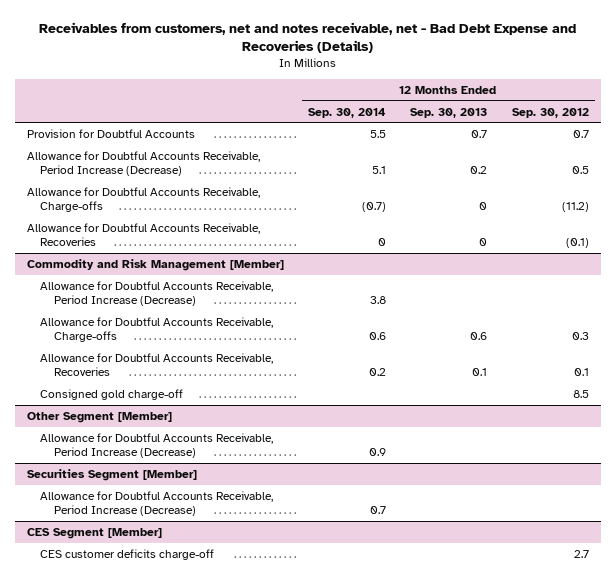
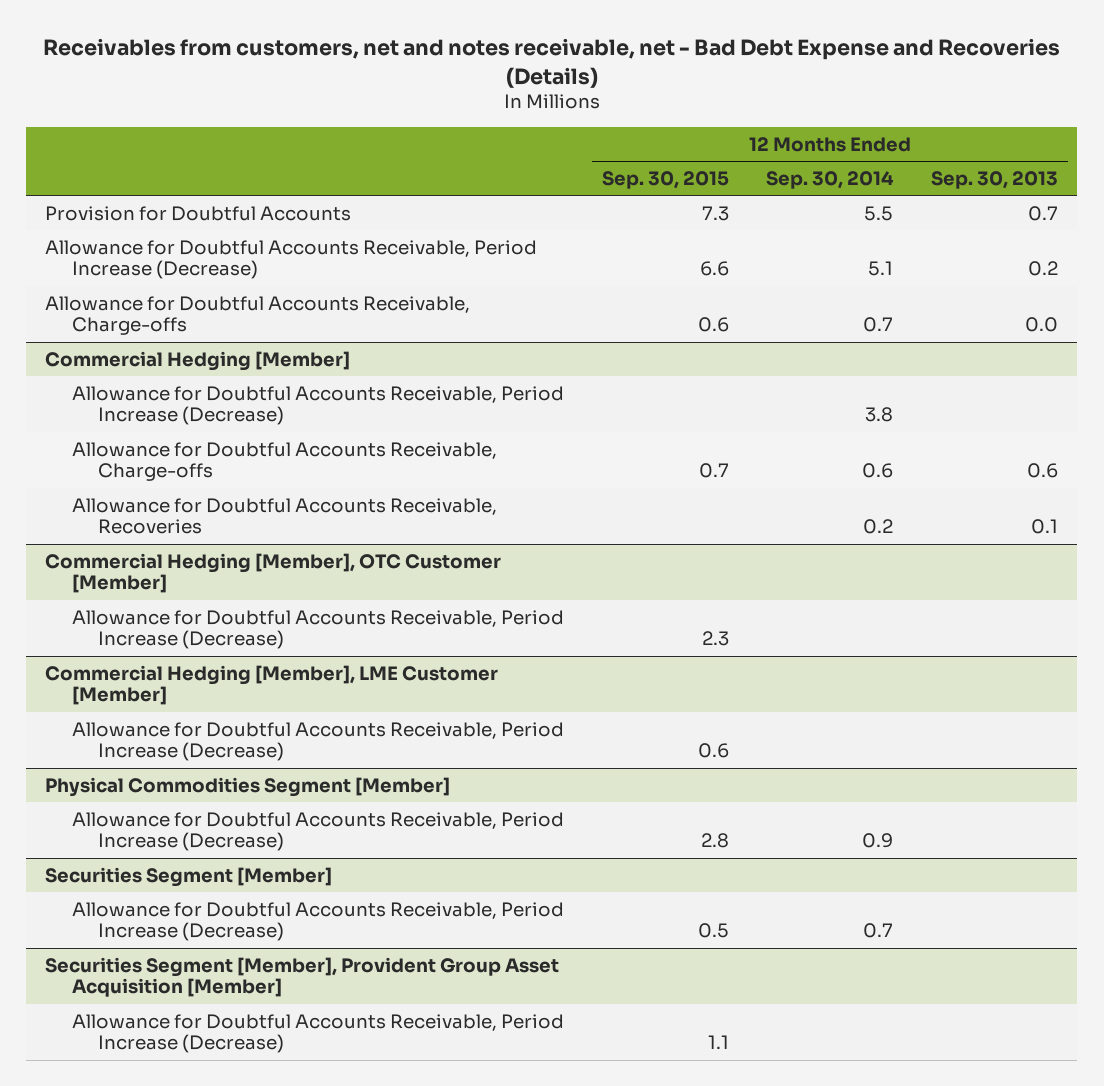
- | 12 Months Ended Sep. 30, 2014 | 12 Months Ended Sep. 30, 2013 | 12 Months Ended Sep. 30, 2012
+ | 12 Months Ended Sep. 30, 2015 | 12 Months Ended Sep. 30, 2014 | 12 Months Ended Sep. 30, 2013
- Allowance for Doubtful Accounts Receivable, Charge-offs | (0.7) | 0 | (11.2)
- Allowance for Doubtful Accounts Receivable, Recoveries | 0 | 0 | (0.1)
- Commodity and Risk Management [Member]
+ Allowance for Doubtful Accounts Receivable, Charge-offs | 0.6 | 0.7 | 0.0
+ Commercial Hedging [Member]
- Consigned gold charge-off | | | 8.5
- Other Segment [Member]
+ Commercial Hedging [Member], OTC Customer [Member]
+ Allowance for Doubtful Accounts Receivable, Period Increase (Decrease) | 2.3 | |
+ Commercial Hedging [Member], LME Customer [Member]
+ Allowance for Doubtful Accounts Receivable, Period Increase (Decrease) | 0.6 | |
+ Physical Commodities Segment [Member]
- CES Segment [Member]
- CES customer deficits charge-off | | | 2.7
+ Securities Segment [Member], Provident Group Asset Acquisition [Member]
+ Allowance for Doubtful Accounts Receivable, Period Increase (Decrease) | 1.1 | |

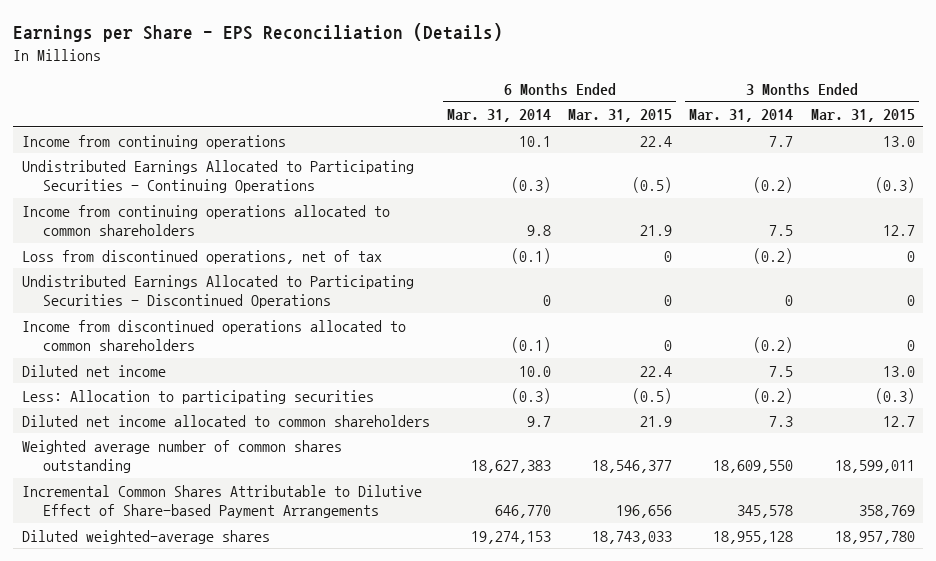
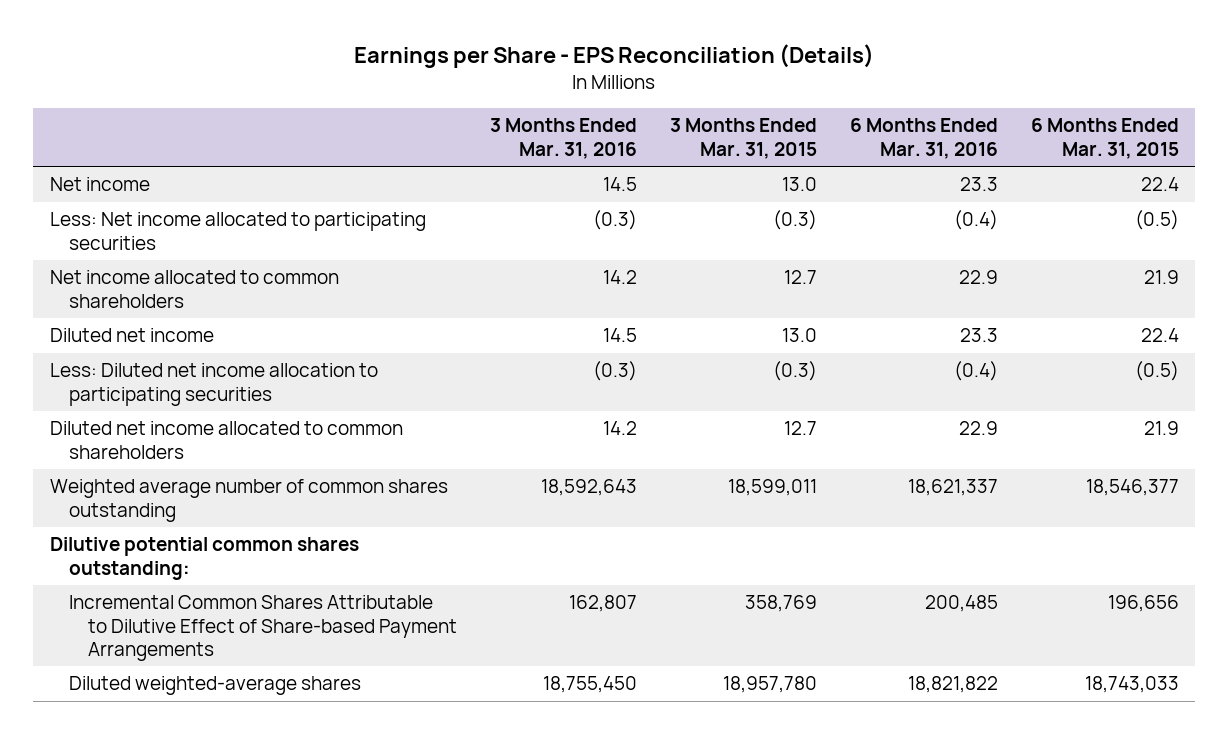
- | 6 Months Ended Mar. 31, 2014 | 6 Months Ended Mar. 31, 2015 | 3 Months Ended Mar. 31, 2014 | 3 Months Ended Mar. 31, 2015
+ | 3 Months Ended Mar. 31, 2016 | 3 Months Ended Mar. 31, 2015 | 6 Months Ended Mar. 31, 2016 | 6 Months Ended Mar. 31, 2015
- Income from continuing operations | 10.1 | 22.4 | 7.7 | 13.0
- Undistributed Earnings Allocated to Participating Securities - Continuing Operations | (0.3) | (0.5) | (0.2) | (0.3)
- Income from continuing operations allocated to common shareholders | 9.8 | 21.9 | 7.5 | 12.7
- Loss from discontinued operations, net of tax | (0.1) | 0 | (0.2) | 0
- Undistributed Earnings Allocated to Participating Securities - Discontinued Operations | 0 | 0 | 0 | 0
- Income from discontinued operations allocated to common shareholders | (0.1) | 0 | (0.2) | 0
+ Net income | 14.5 | 13.0 | 23.3 | 22.4
+ Less: Net income allocated to participating securities | (0.3) | (0.3) | (0.4) | (0.5)
+ Net income allocated to common shareholders | 14.2 | 12.7 | 22.9 | 21.9
- Less: Allocation to participating securities | (0.3) | (0.5) | (0.2) | (0.3)
+ Less: Diluted net income allocation to participating securities | (0.3) | (0.3) | (0.4) | (0.5)
+ Dilutive potential common shares outstanding:

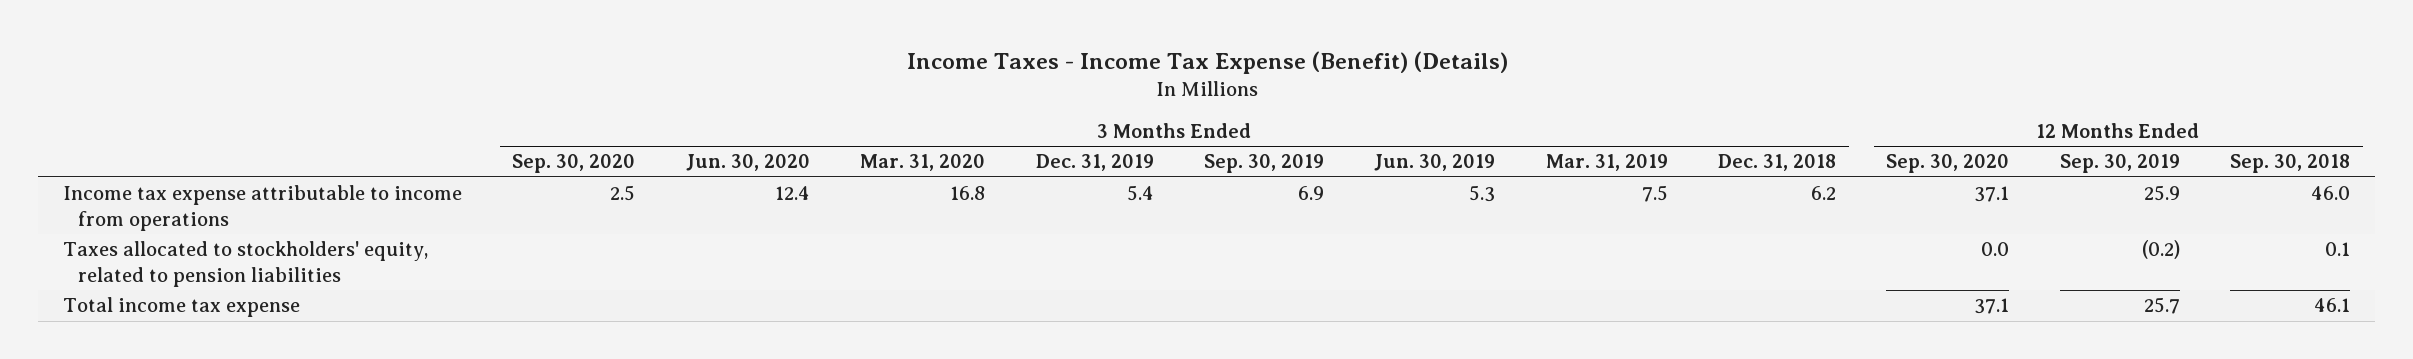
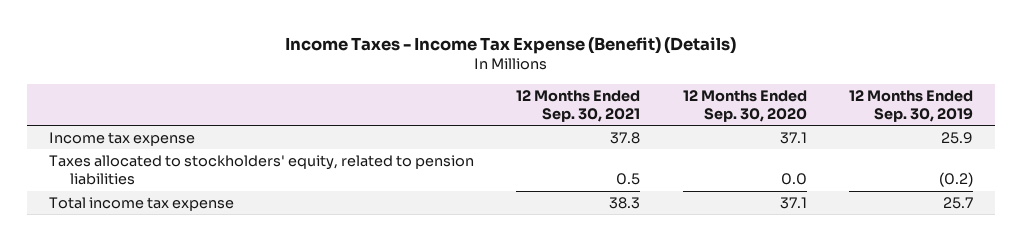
- | 3 Months Ended Sep. 30, 2020 | 3 Months Ended Jun. 30, 2020 | 3 Months Ended Mar. 31, 2020 | 3 Months Ended Dec. 31, 2019 | 3 Months Ended Sep. 30, 2019 | 3 Months Ended Jun. 30, 2019 | 3 Months Ended Mar. 31, 2019 | 3 Months Ended Dec. 31, 2018 | 12 Months Ended Sep. 30, 2020 | 12 Months Ended Sep. 30, 2019 | 12 Months Ended Sep. 30, 2018
+ | 12 Months Ended Sep. 30, 2021 | 12 Months Ended Sep. 30, 2020 | 12 Months Ended Sep. 30, 2019
- Income tax expense attributable to income from operations | 2.5 | 12.4 | 16.8 | 5.4 | 6.9 | 5.3 | 7.5 | 6.2 | 37.1 | 25.9 | 46.0
+ Income tax expense | 37.8 | 37.1 | 25.9

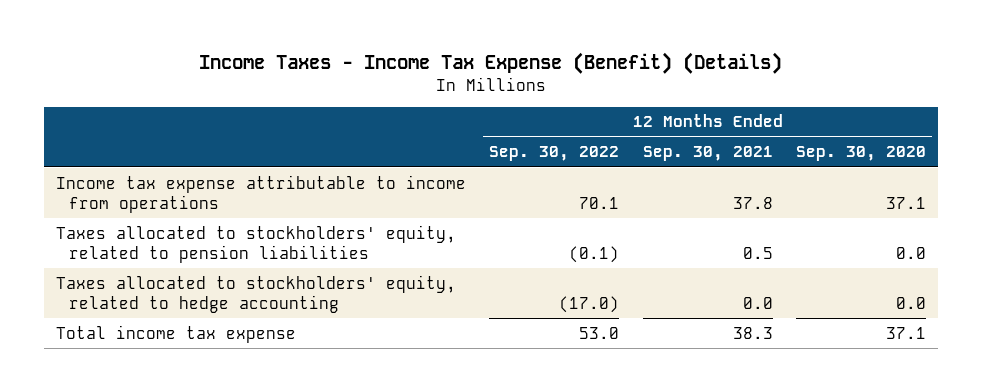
- | 12 Months Ended Sep. 30, 2021 | 12 Months Ended Sep. 30, 2020 | 12 Months Ended Sep. 30, 2019
+ | 12 Months Ended Sep. 30, 2022 | 12 Months Ended Sep. 30, 2021 | 12 Months Ended Sep. 30, 2020
- Income tax expense | 37.8 | 37.1 | 25.9
+ Income tax expense attributable to income from operations | 70.1 | 37.8 | 37.1
+ Taxes allocated to stockholders' equity, related to hedge accounting | (17.0) | 0.0 | 0.0

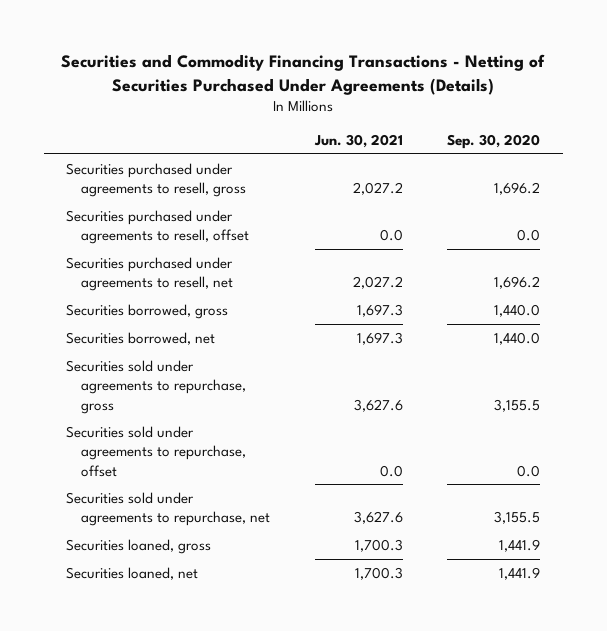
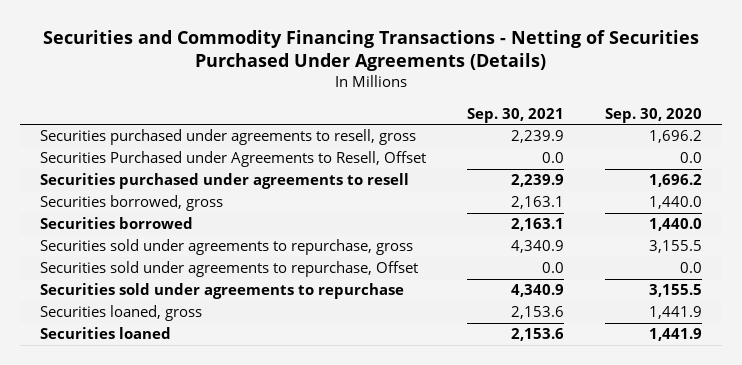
- | Jun. 30, 2021 | Sep. 30, 2020
+ | Sep. 30, 2021 | Sep. 30, 2020
- Securities purchased under agreements to resell, offset | 0.0 | 0.0
- Securities purchased under agreements to resell, net | 2,027.2 | 1,696.2
+ Securities Purchased under Agreements to Resell, Offset | 0.0 | 0.0
+ Securities purchased under agreements to resell | 2,239.9 | 1,696.2
- Securities borrowed, net | 1,697.3 | 1,440.0
+ Securities borrowed | 2,163.1 | 1,440.0
- Securities sold under agreements to repurchase, offset | 0.0 | 0.0
- Securities sold under agreements to repurchase, net | 3,627.6 | 3,155.5
+ Securities sold under agreements to repurchase, Offset | 0.0 | 0.0
+ Securities sold under agreements to repurchase | 4,340.9 | 3,155.5
- Securities loaned, net | 1,700.3 | 1,441.9
+ Securities loaned | 2,153.6 | 1,441.9

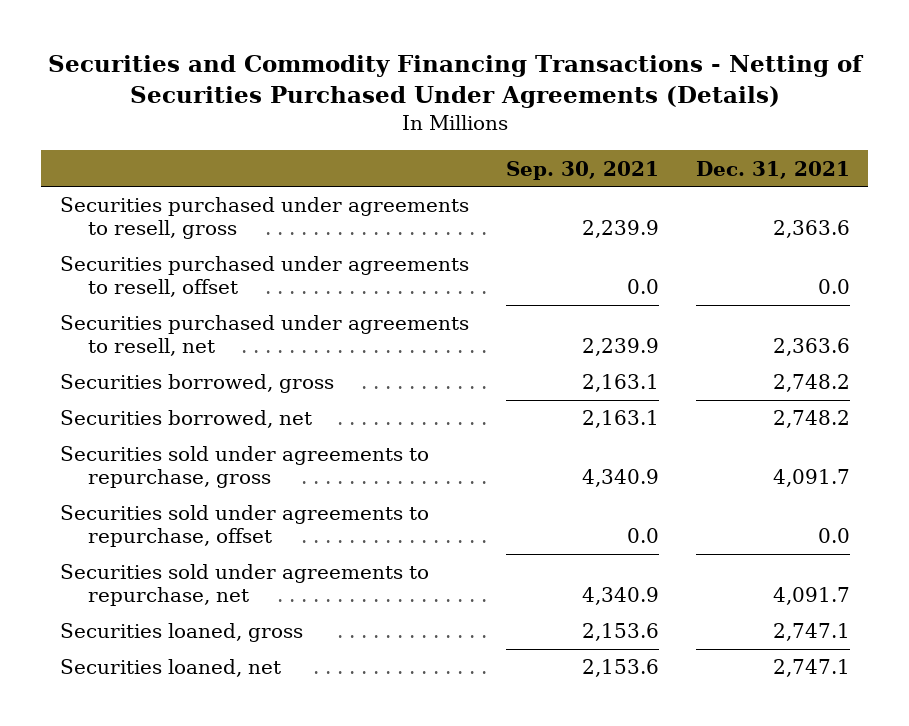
- | Sep. 30, 2021 | Sep. 30, 2020
+ | Sep. 30, 2021 | Dec. 31, 2021
- Securities Purchased under Agreements to Resell, Offset | 0.0 | 0.0
- Securities purchased under agreements to resell | 2,239.9 | 1,696.2
+ Securities purchased under agreements to resell, offset | 0.0 | 0.0
+ Securities purchased under agreements to resell, net | 2,239.9 | 2,363.6
- Securities borrowed | 2,163.1 | 1,440.0
+ Securities borrowed, net | 2,163.1 | 2,748.2
- Securities sold under agreements to repurchase, Offset | 0.0 | 0.0
- Securities sold under agreements to repurchase | 4,340.9 | 3,155.5
+ Securities sold under agreements to repurchase, offset | 0.0 | 0.0
+ Securities sold under agreements to repurchase, net | 4,340.9 | 4,091.7
- Securities loaned | 2,153.6 | 1,441.9
+ Securities loaned, net | 2,153.6 | 2,747.1

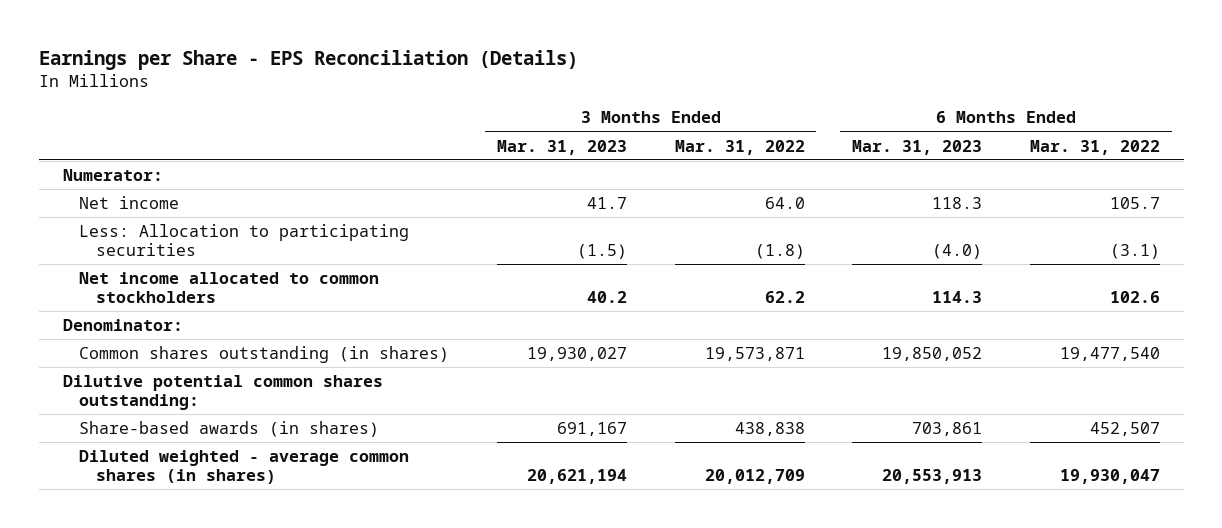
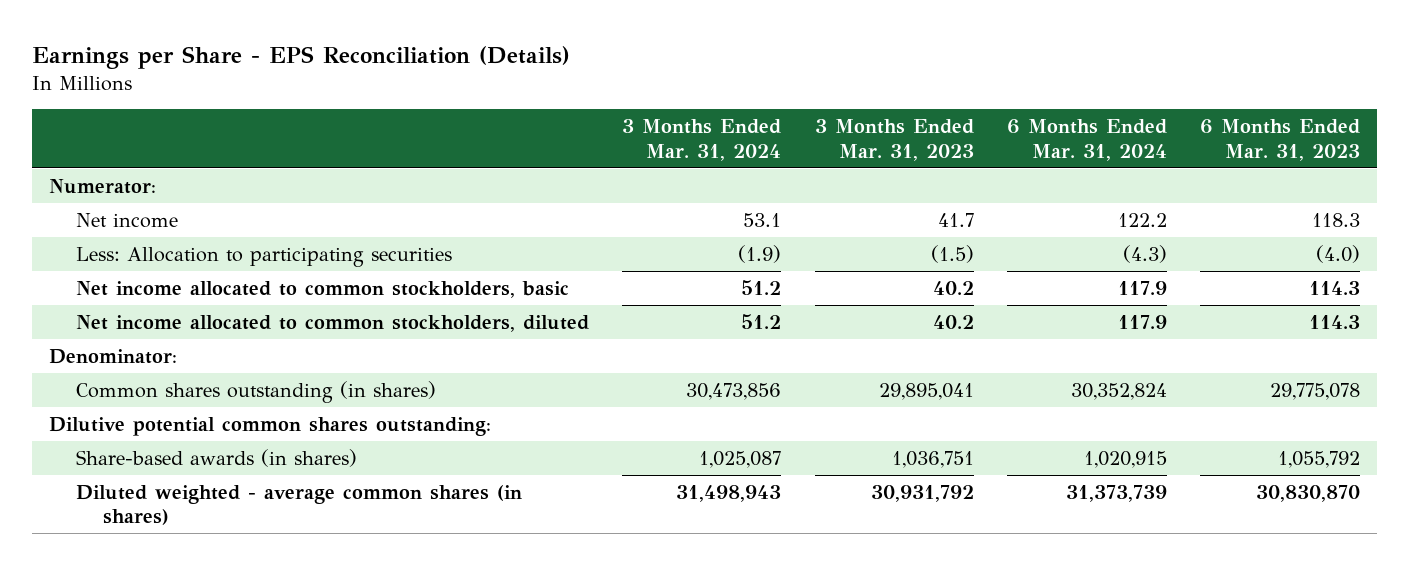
- | 3 Months Ended Mar. 31, 2023 | 3 Months Ended Mar. 31, 2022 | 6 Months Ended Mar. 31, 2023 | 6 Months Ended Mar. 31, 2022
+ | 3 Months Ended Mar. 31, 2024 | 3 Months Ended Mar. 31, 2023 | 6 Months Ended Mar. 31, 2024 | 6 Months Ended Mar. 31, 2023
- Net income allocated to common stockholders | 40.2 | 62.2 | 114.3 | 102.6
+ Net income allocated to common stockholders, basic | 51.2 | 40.2 | 117.9 | 114.3
+ Net income allocated to common stockholders, diluted | 51.2 | 40.2 | 117.9 | 114.3
- Common shares outstanding (in shares) | 19,930,027 | 19,573,871 | 19,850,052 | 19,477,540
+ Common shares outstanding (in shares) | 30,473,856 | 29,895,041 | 30,352,824 | 29,775,078
- Share-based awards (in shares) | 691,167 | 438,838 | 703,861 | 452,507
- Diluted weighted - average common shares (in shares) | 20,621,194 | 20,012,709 | 20,553,913 | 19,930,047
+ Share-based awards (in shares) | 1,025,087 | 1,036,751 | 1,020,915 | 1,055,792
+ Diluted weighted - average common shares (in shares) | 31,498,943 | 30,931,792 | 31,373,739 | 30,830,870

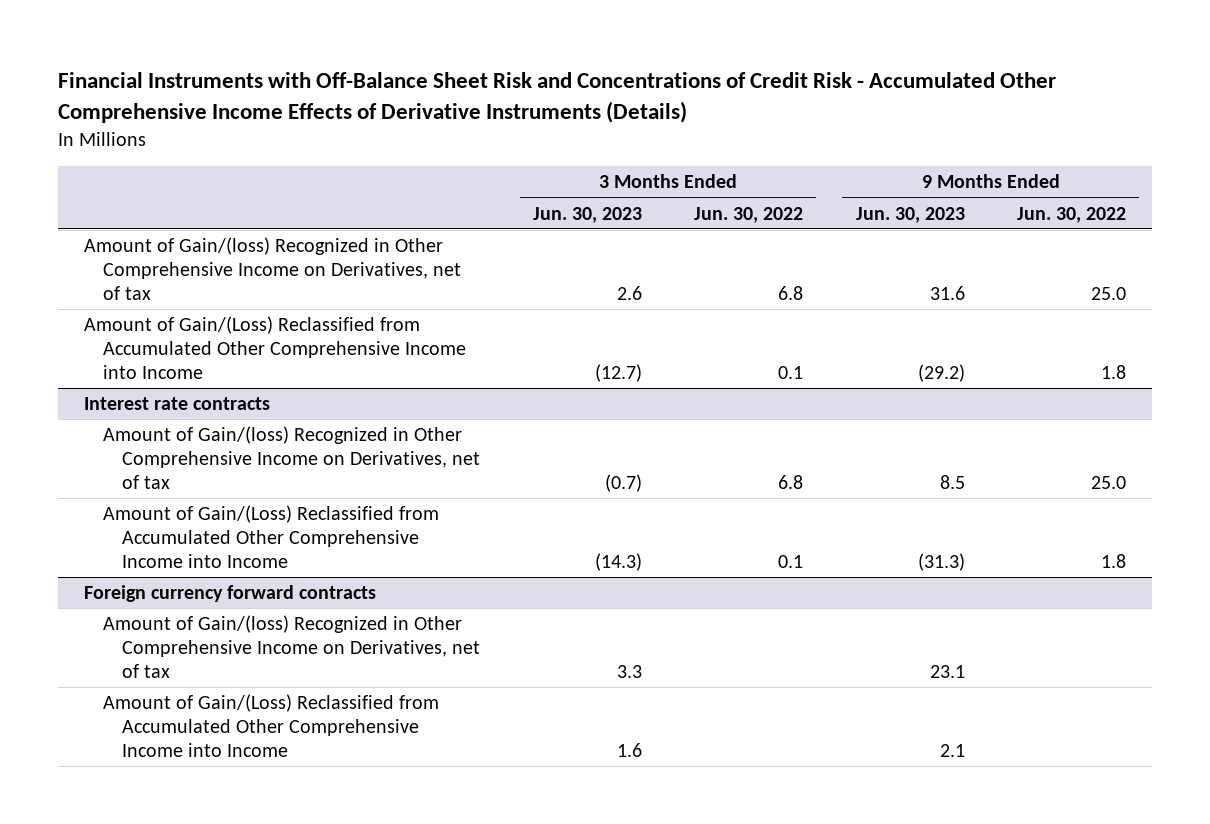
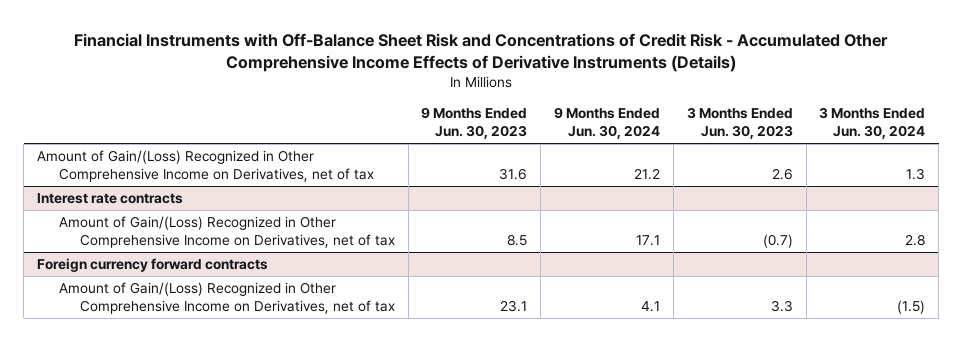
- | 3 Months Ended Jun. 30, 2023 | 3 Months Ended Jun. 30, 2022 | 9 Months Ended Jun. 30, 2023 | 9 Months Ended Jun. 30, 2022
+ | 9 Months Ended Jun. 30, 2023 | 9 Months Ended Jun. 30, 2024 | 3 Months Ended Jun. 30, 2023 | 3 Months Ended Jun. 30, 2024
- Amount of Gain/(loss) Recognized in Other Comprehensive Income on Derivatives, net of tax | 2.6 | 6.8 | 31.6 | 25.0
- Amount of Gain/(Loss) Reclassified from Accumulated Other Comprehensive Income into Income | (12.7) | 0.1 | (29.2) | 1.8
+ Amount of Gain/(Loss) Recognized in Other Comprehensive Income on Derivatives, net of tax | 31.6 | 21.2 | 2.6 | 1.3
@ Interest rate contracts
- Amount of Gain/(loss) Recognized in Other Comprehensive Income on Derivatives, net of tax | (0.7) | 6.8 | 8.5 | 25.0
- Amount of Gain/(Loss) Reclassified from Accumulated Other Comprehensive Income into Income | (14.3) | 0.1 | (31.3) | 1.8
+ Amount of Gain/(Loss) Recognized in Other Comprehensive Income on Derivatives, net of tax | 8.5 | 17.1 | (0.7) | 2.8
@ Foreign currency forward contracts
- Amount of Gain/(loss) Recognized in Other Comprehensive Income on Derivatives, net of tax | 3.3 | | 23.1 |
- Amount of Gain/(Loss) Reclassified from Accumulated Other Comprehensive Income into Income | 1.6 | | 2.1 |
+ Amount of Gain/(Loss) Recognized in Other Comprehensive Income on Derivatives, net of tax | 23.1 | 4.1 | 3.3 | (1.5)

